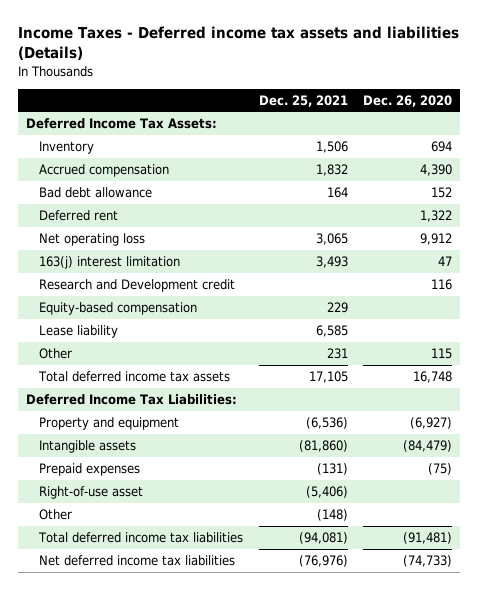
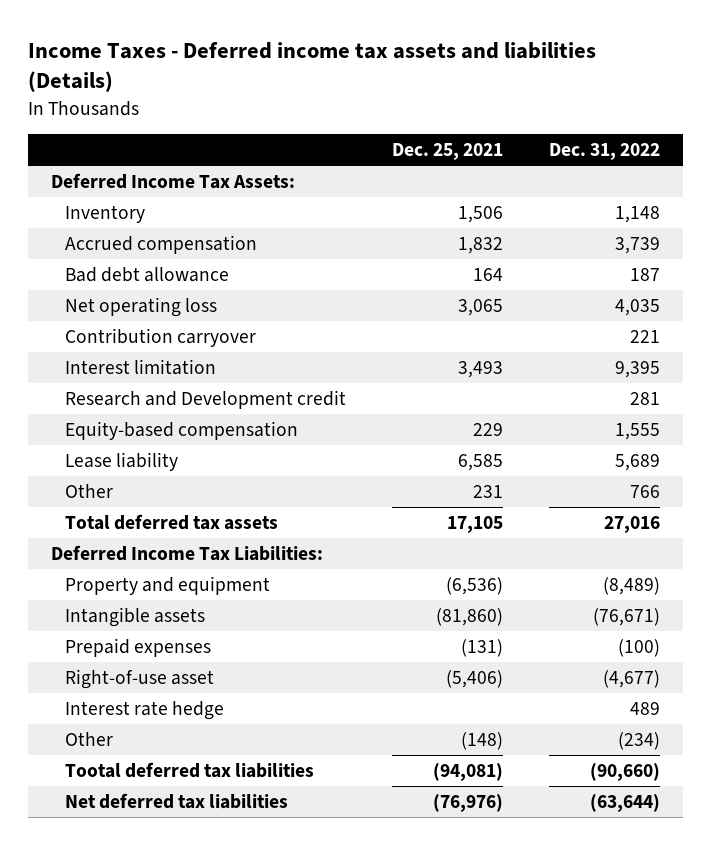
- | Dec. 25, 2021 | Dec. 26, 2020
+ | Dec. 25, 2021 | Dec. 31, 2022
- Deferred rent | | 1,322
- 163(j) interest limitation | 3,493 | 47
+ Contribution carryover | | 221
+ Interest limitation | 3,493 | 9,395
- Total deferred income tax assets | 17,105 | 16,748
+ Total deferred tax assets | 17,105 | 27,016
+ Interest rate hedge | | 489
- Total deferred income tax liabilities | (94,081) | (91,481)
- Net deferred income tax liabilities | (76,976) | (74,733)
+ Tootal deferred tax liabilities | (94,081) | (90,660)
+ Net deferred tax liabilities | (76,976) | (63,644)

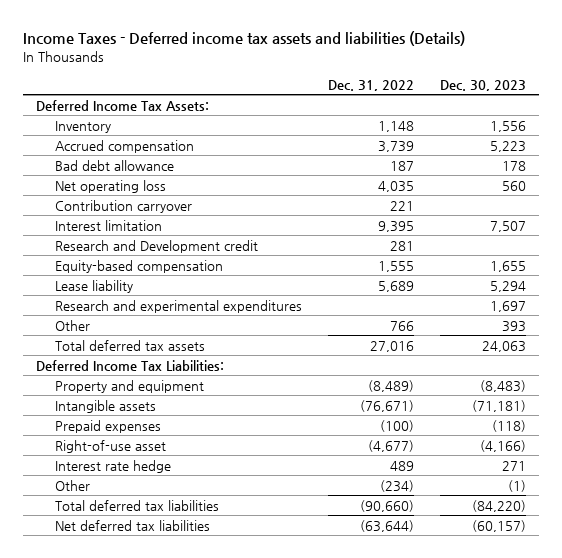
- | Dec. 25, 2021 | Dec. 31, 2022
+ | Dec. 31, 2022 | Dec. 30, 2023
+ Research and experimental expenditures | | 1,697
- Tootal deferred tax liabilities | (94,081) | (90,660)
+ Total deferred tax liabilities | (90,660) | (84,220)

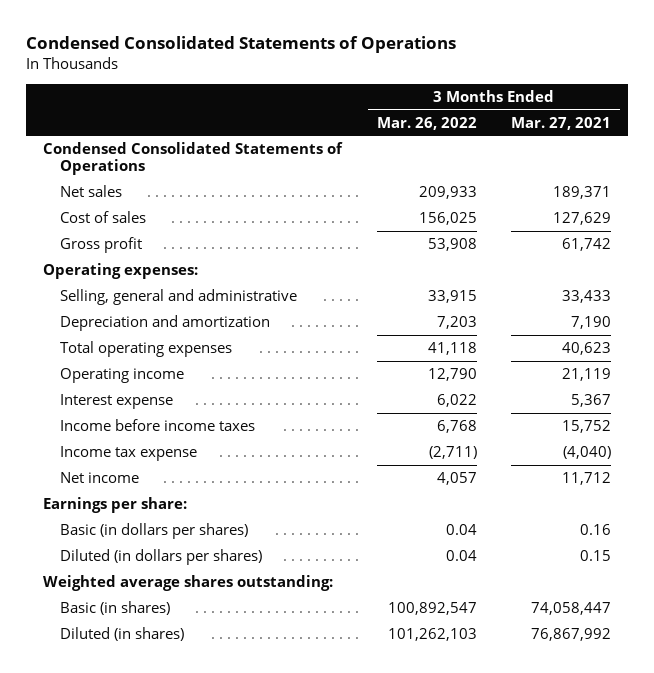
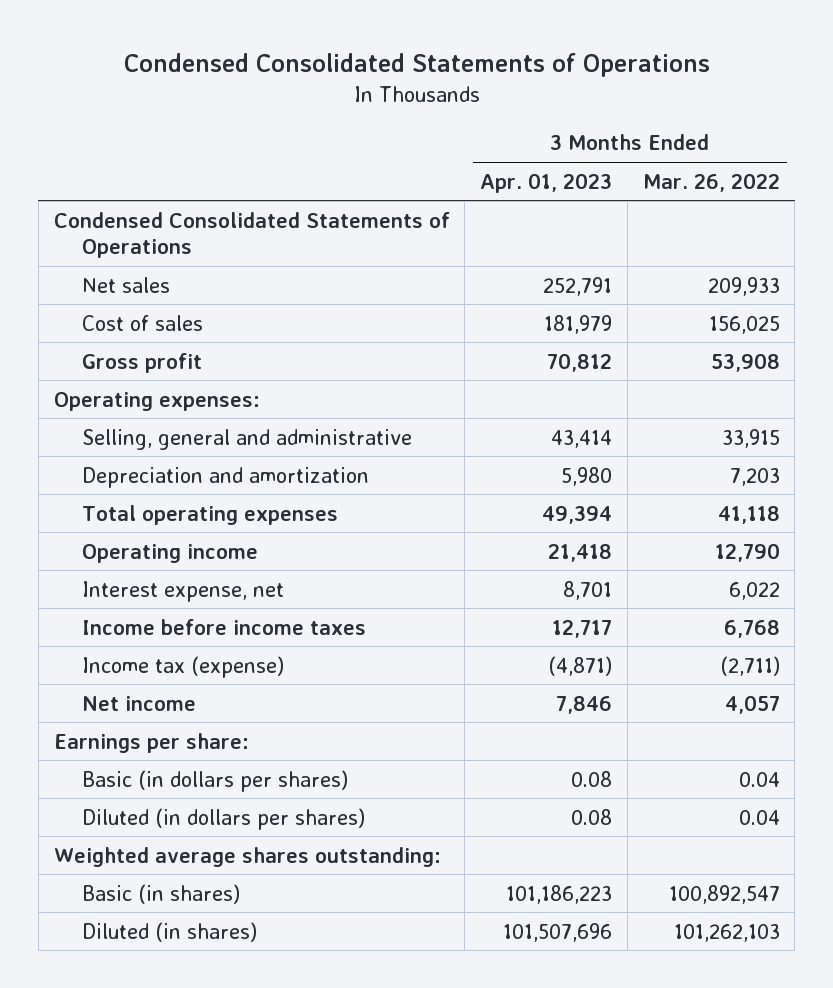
- | 3 Months Ended Mar. 26, 2022 | 3 Months Ended Mar. 27, 2021
+ | 3 Months Ended Apr. 01, 2023 | 3 Months Ended Mar. 26, 2022
- Interest expense | 6,022 | 5,367
+ Interest expense, net | 8,701 | 6,022
- Income tax expense | (2,711) | (4,040)
+ Income tax (expense) | (4,871) | (2,711)

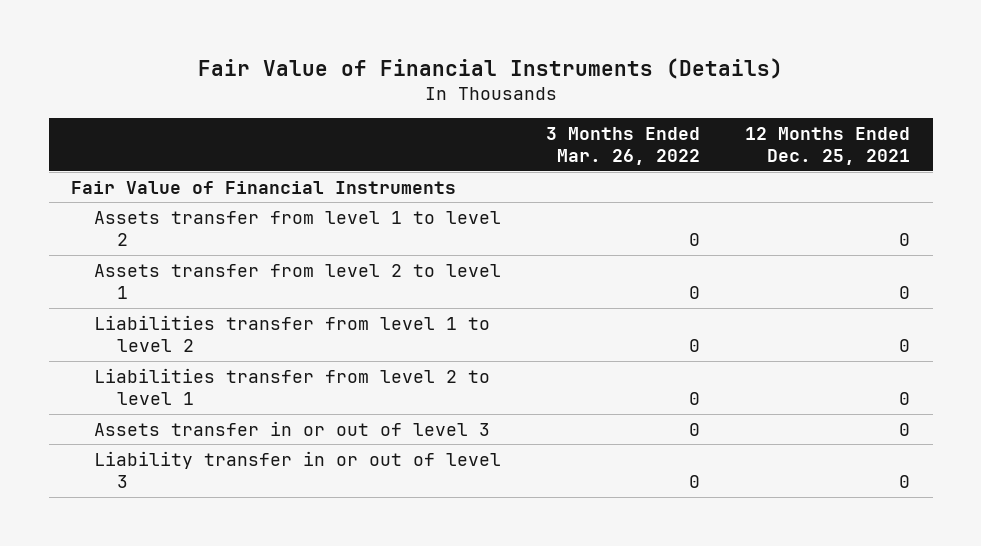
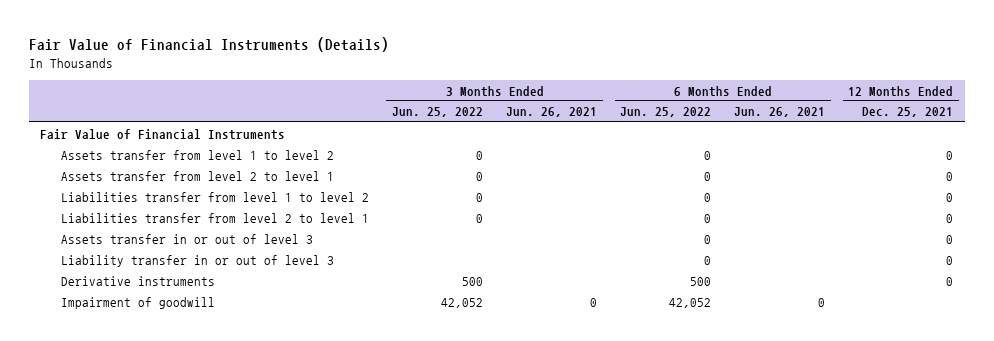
- | 3 Months Ended Mar. 26, 2022 | 12 Months Ended Dec. 25, 2021
+ | 3 Months Ended Jun. 25, 2022 | 3 Months Ended Jun. 26, 2021 | 6 Months Ended Jun. 25, 2022 | 6 Months Ended Jun. 26, 2021 | 12 Months Ended Dec. 25, 2021
+ Derivative instruments | 500 | | 500 | | 0
+ Impairment of goodwill | 42,052 | 0 | 42,052 | 0 |

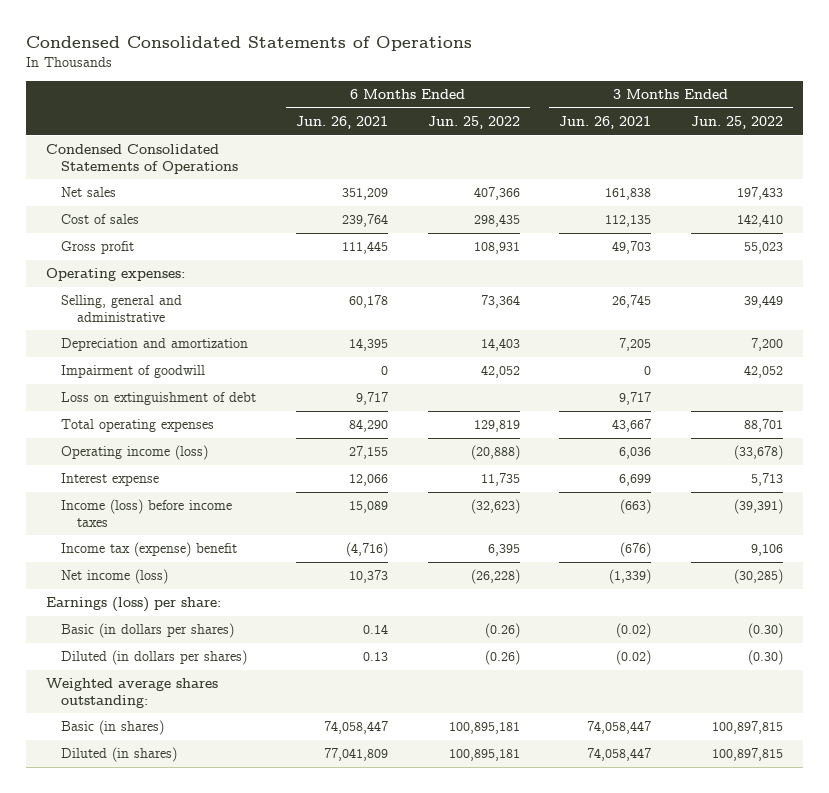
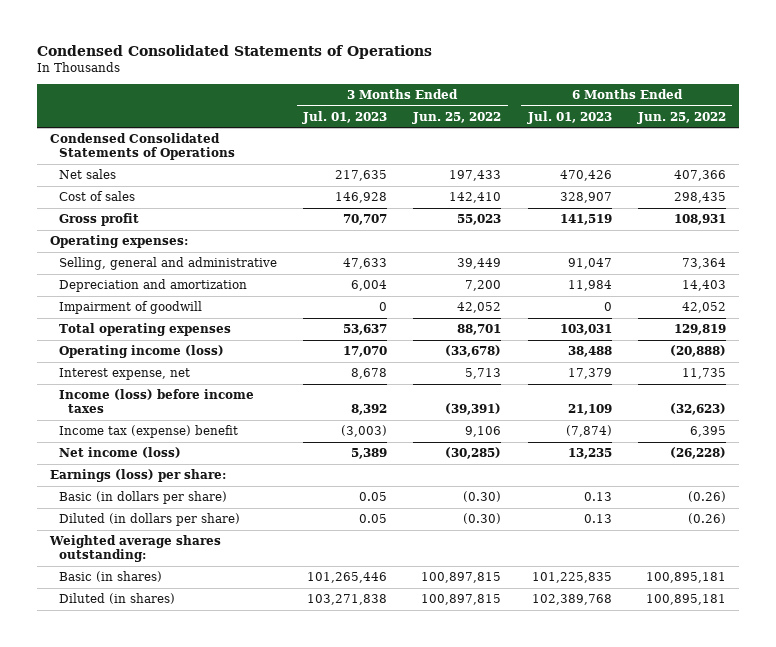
- | 6 Months Ended Jun. 26, 2021 | 6 Months Ended Jun. 25, 2022 | 3 Months Ended Jun. 26, 2021 | 3 Months Ended Jun. 25, 2022
+ | 3 Months Ended Jul. 01, 2023 | 3 Months Ended Jun. 25, 2022 | 6 Months Ended Jul. 01, 2023 | 6 Months Ended Jun. 25, 2022
- Loss on extinguishment of debt | 9,717 | | 9,717 |
- Interest expense | 12,066 | 11,735 | 6,699 | 5,713
+ Interest expense, net | 8,678 | 5,713 | 17,379 | 11,735
- Basic (in dollars per shares) | 0.14 | (0.26) | (0.02) | (0.30)
- Diluted (in dollars per shares) | 0.13 | (0.26) | (0.02) | (0.30)
+ Basic (in dollars per share) | 0.05 | (0.30) | 0.13 | (0.26)
+ Diluted (in dollars per share) | 0.05 | (0.30) | 0.13 | (0.26)

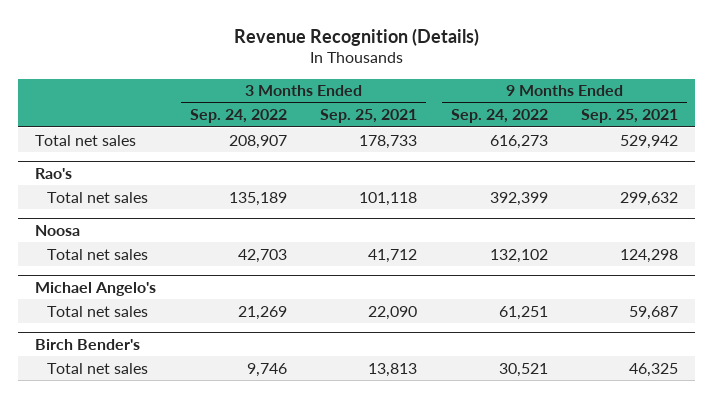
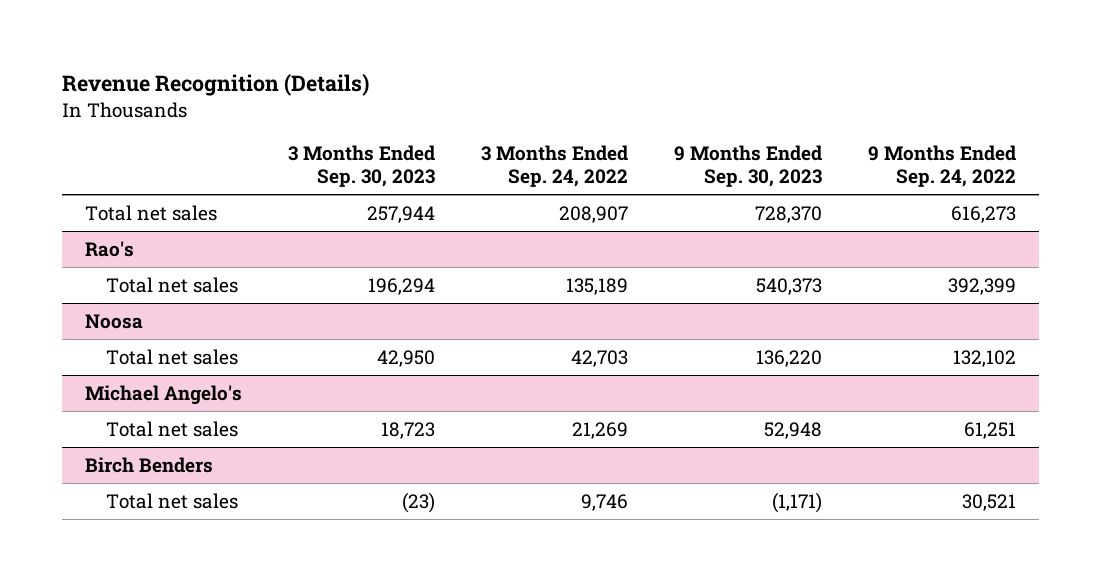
- | 3 Months Ended Sep. 24, 2022 | 3 Months Ended Sep. 25, 2021 | 9 Months Ended Sep. 24, 2022 | 9 Months Ended Sep. 25, 2021
+ | 3 Months Ended Sep. 30, 2023 | 3 Months Ended Sep. 24, 2022 | 9 Months Ended Sep. 30, 2023 | 9 Months Ended Sep. 24, 2022
- Birch Bender's
+ Birch Benders

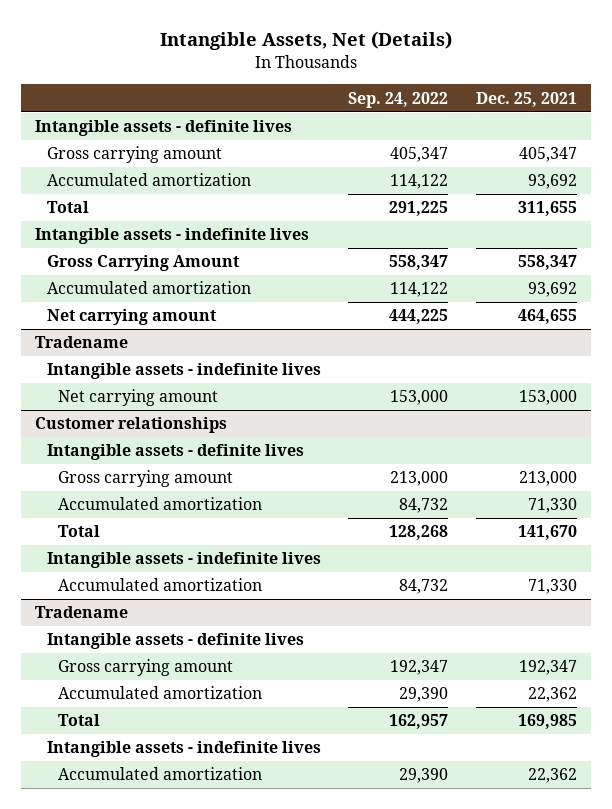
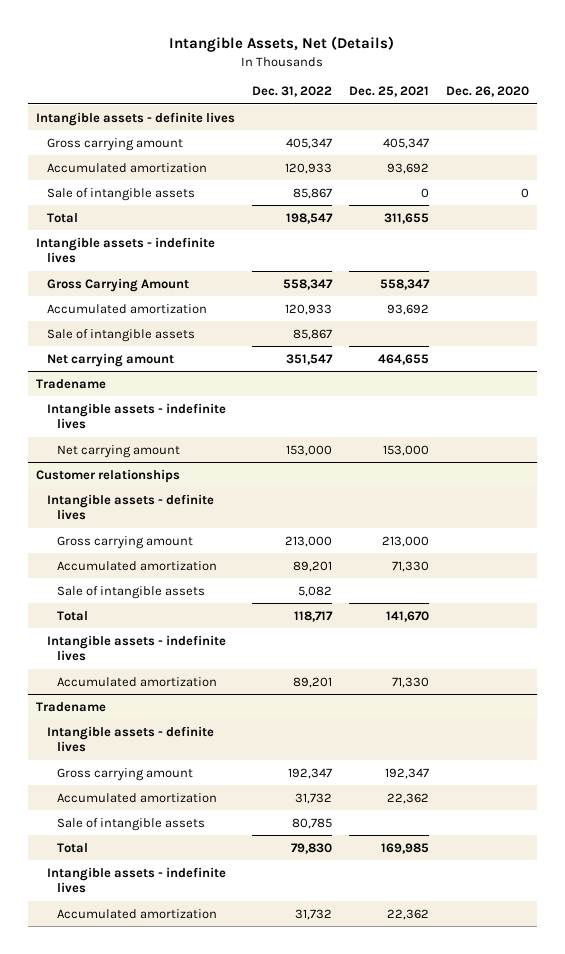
- | Sep. 24, 2022 | Dec. 25, 2021
+ | Dec. 31, 2022 | Dec. 25, 2021 | Dec. 26, 2020
+ Sale of intangible assets | 85,867 | 0 | 0
+ Sale of intangible assets | 85,867 | |
@ Customer relationships
+ Sale of intangible assets | 5,082 | |
@ Tradename
+ Sale of intangible assets | 80,785 | |

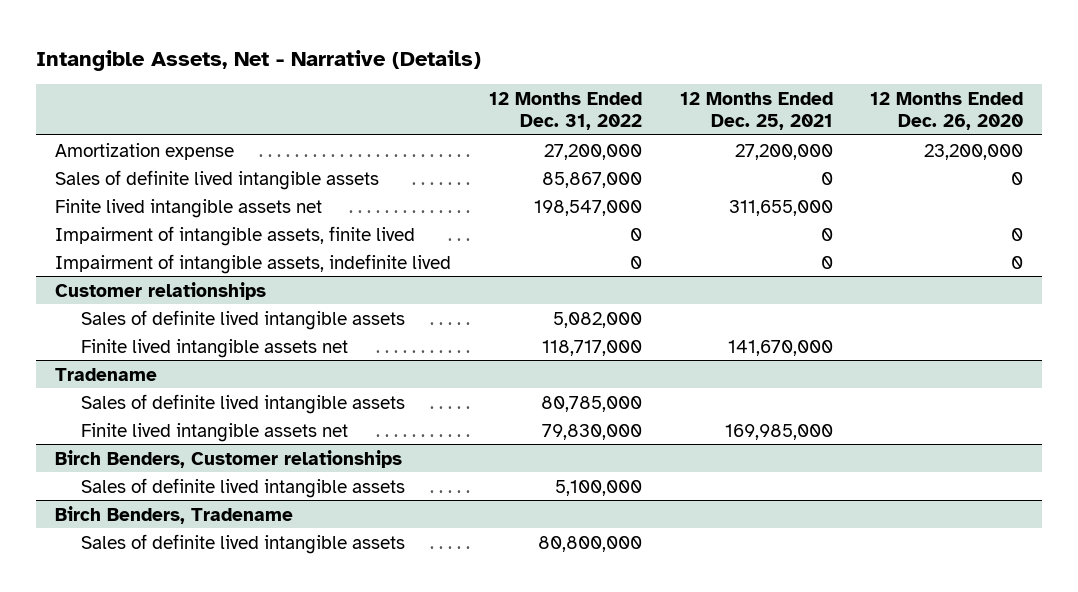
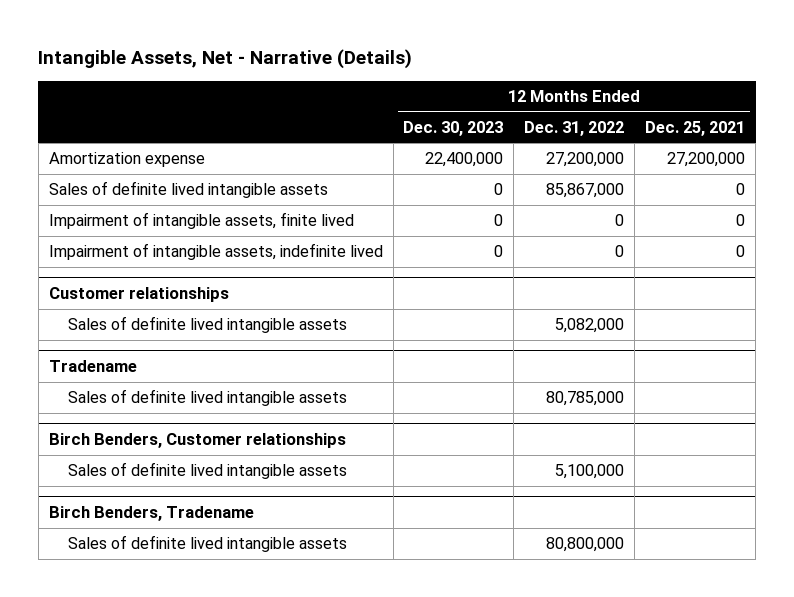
- | 12 Months Ended Dec. 31, 2022 | 12 Months Ended Dec. 25, 2021 | 12 Months Ended Dec. 26, 2020
+ | 12 Months Ended Dec. 30, 2023 | 12 Months Ended Dec. 31, 2022 | 12 Months Ended Dec. 25, 2021
- Finite lived intangible assets net | 198,547,000 | 311,655,000 |
@ Customer relationships
- Finite lived intangible assets net | 118,717,000 | 141,670,000 |
@ Tradename
- Finite lived intangible assets net | 79,830,000 | 169,985,000 |

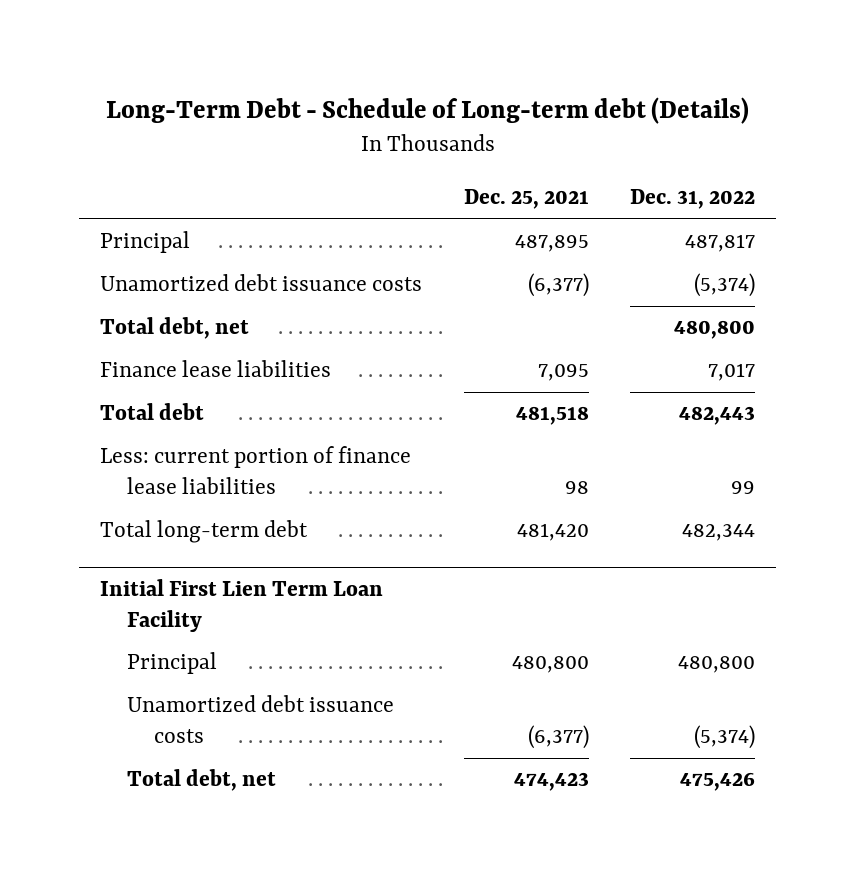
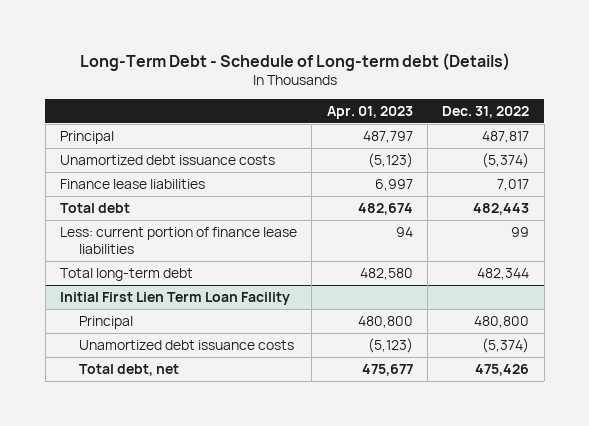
- | Dec. 25, 2021 | Dec. 31, 2022
+ | Apr. 01, 2023 | Dec. 31, 2022
- Total debt, net | | 480,800

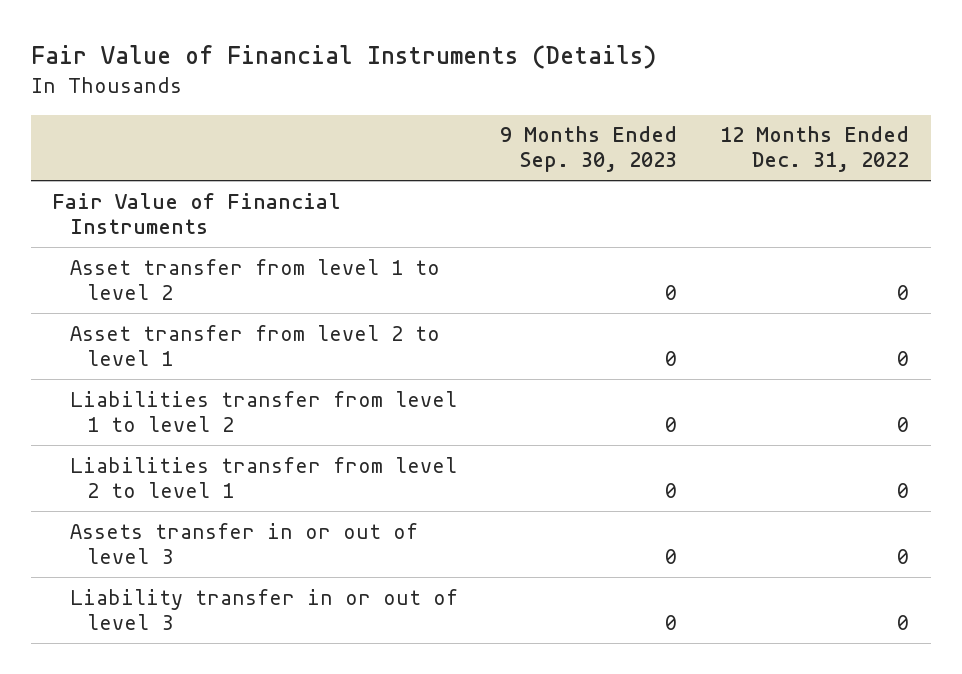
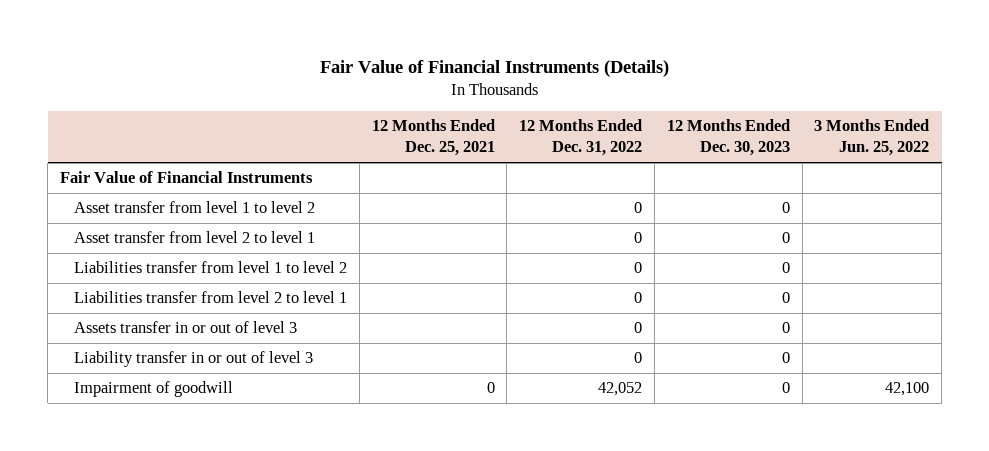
- | 9 Months Ended Sep. 30, 2023 | 12 Months Ended Dec. 31, 2022
+ | 12 Months Ended Dec. 25, 2021 | 12 Months Ended Dec. 31, 2022 | 12 Months Ended Dec. 30, 2023 | 3 Months Ended Jun. 25, 2022
+ Impairment of goodwill | 0 | 42,052 | 0 | 42,100

